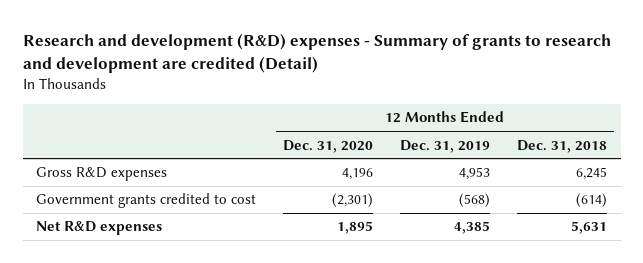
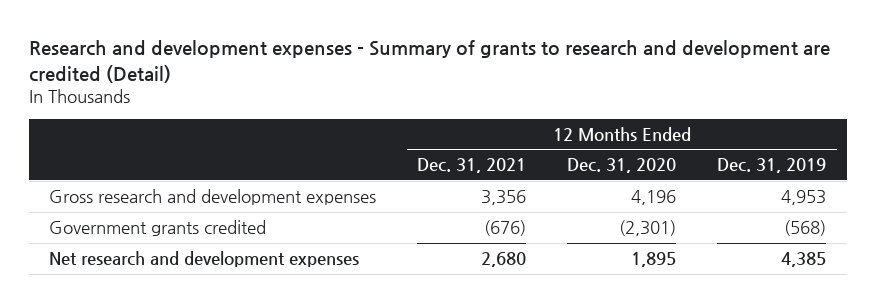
- Research and development (R&D) expenses - Summary of grants to research and development are credited (Detail)
+ Research and development expenses - Summary of grants to research and development are credited (Detail)
- | 12 Months Ended Dec. 31, 2020 | 12 Months Ended Dec. 31, 2019 | 12 Months Ended Dec. 31, 2018
+ | 12 Months Ended Dec. 31, 2021 | 12 Months Ended Dec. 31, 2020 | 12 Months Ended Dec. 31, 2019
- Gross R&D expenses | 4,196 | 4,953 | 6,245
- Government grants credited to cost | (2,301) | (568) | (614)
- Net R&D expenses | 1,895 | 4,385 | 5,631
+ Gross research and development expenses | 3,356 | 4,196 | 4,953
+ Government grants credited | (676) | (2,301) | (568)
+ Net research and development expenses | 2,680 | 1,895 | 4,385

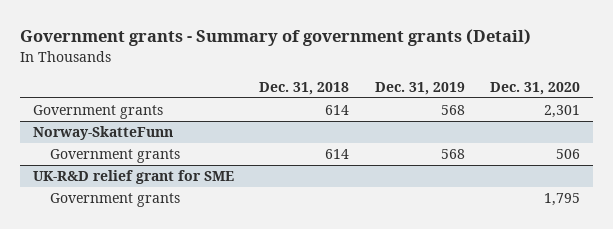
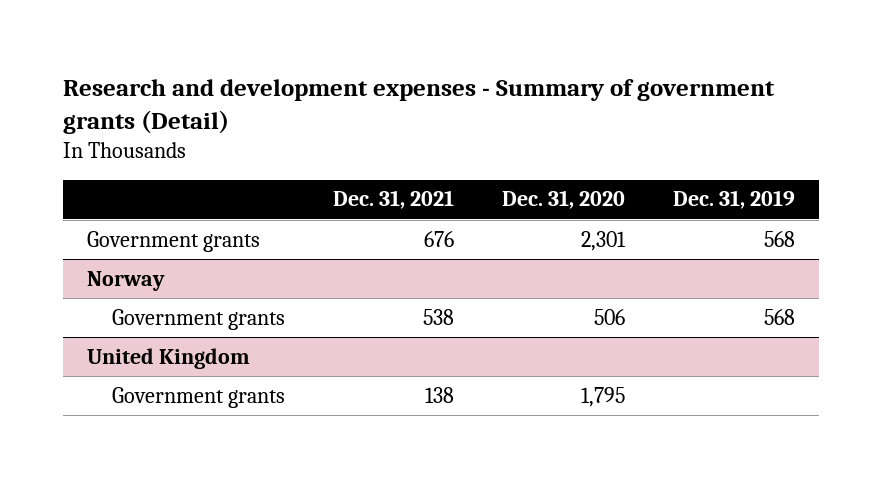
- Government grants - Summary of government grants (Detail)
+ Research and development expenses - Summary of government grants (Detail)
- | Dec. 31, 2018 | Dec. 31, 2019 | Dec. 31, 2020
+ | Dec. 31, 2021 | Dec. 31, 2020 | Dec. 31, 2019
- Norway-SkatteFunn
+ Norway
- UK-R&D relief grant for SME
+ United Kingdom

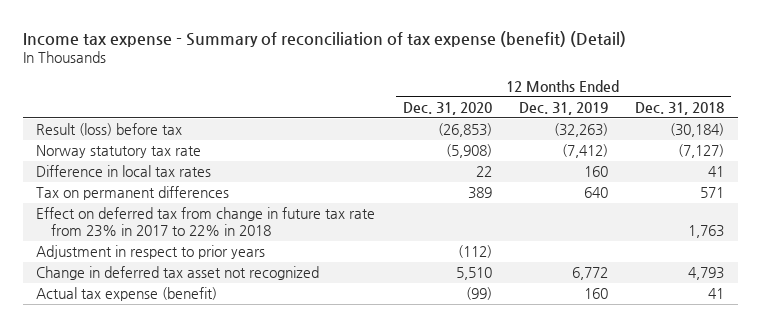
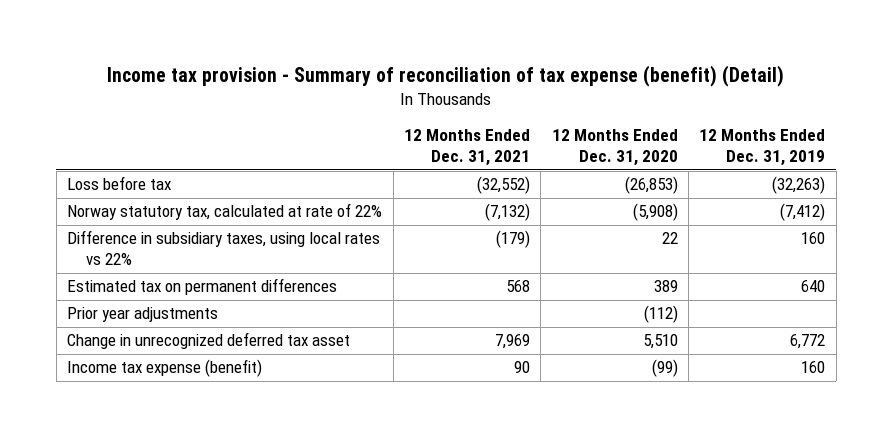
- Income tax expense - Summary of reconciliation of tax expense (benefit) (Detail)
+ Income tax provision - Summary of reconciliation of tax expense (benefit) (Detail)
- | 12 Months Ended Dec. 31, 2020 | 12 Months Ended Dec. 31, 2019 | 12 Months Ended Dec. 31, 2018
+ | 12 Months Ended Dec. 31, 2021 | 12 Months Ended Dec. 31, 2020 | 12 Months Ended Dec. 31, 2019
- Result (loss) before tax | (26,853) | (32,263) | (30,184)
- Norway statutory tax rate | (5,908) | (7,412) | (7,127)
- Difference in local tax rates | 22 | 160 | 41
- Tax on permanent differences | 389 | 640 | 571
- Effect on deferred tax from change in future tax rate from 23% in 2017 to 22% in 2018 | | | 1,763
- Adjustment in respect to prior years | (112) | |
- Change in deferred tax asset not recognized | 5,510 | 6,772 | 4,793
- Actual tax expense (benefit) | (99) | 160 | 41
+ Loss before tax | (32,552) | (26,853) | (32,263)
+ Norway statutory tax, calculated at rate of 22% | (7,132) | (5,908) | (7,412)
+ Difference in subsidiary taxes, using local rates vs 22% | (179) | 22 | 160
+ Estimated tax on permanent differences | 568 | 389 | 640
+ Prior year adjustments | | (112) |
+ Change in unrecognized deferred tax asset | 7,969 | 5,510 | 6,772
+ Income tax expense (benefit) | 90 | (99) | 160

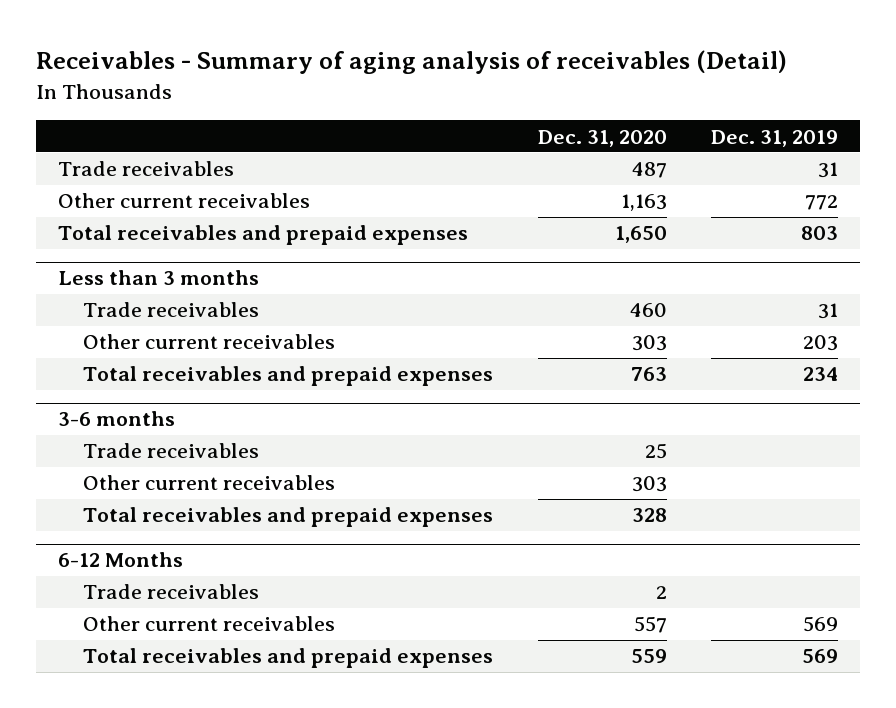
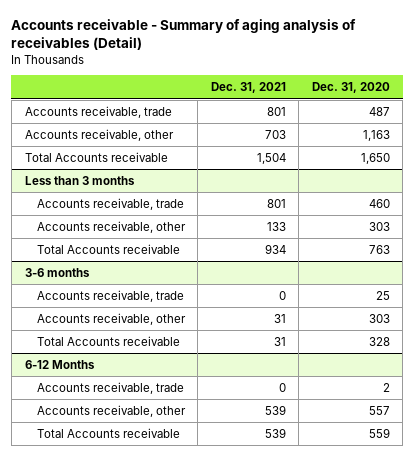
- Receivables - Summary of aging analysis of receivables (Detail)
+ Accounts receivable - Summary of aging analysis of receivables (Detail)
- | Dec. 31, 2020 | Dec. 31, 2019
+ | Dec. 31, 2021 | Dec. 31, 2020
- Trade receivables | 487 | 31
- Other current receivables | 1,163 | 772
- Total receivables and prepaid expenses | 1,650 | 803
+ Accounts receivable, trade | 801 | 487
+ Accounts receivable, other | 703 | 1,163
+ Total Accounts receivable | 1,504 | 1,650
@ Less than 3 months
- Trade receivables | 460 | 31
- Other current receivables | 303 | 203
- Total receivables and prepaid expenses | 763 | 234
+ Accounts receivable, trade | 801 | 460
+ Accounts receivable, other | 133 | 303
+ Total Accounts receivable | 934 | 763
@ 3-6 months
- Trade receivables | 25 |
- Other current receivables | 303 |
- Total receivables and prepaid expenses | 328 |
+ Accounts receivable, trade | 0 | 25
+ Accounts receivable, other | 31 | 303
+ Total Accounts receivable | 31 | 328
@ 6-12 Months
- Trade receivables | 2 |
- Other current receivables | 557 | 569
- Total receivables and prepaid expenses | 559 | 569
+ Accounts receivable, trade | 0 | 2
+ Accounts receivable, other | 539 | 557
+ Total Accounts receivable | 539 | 559

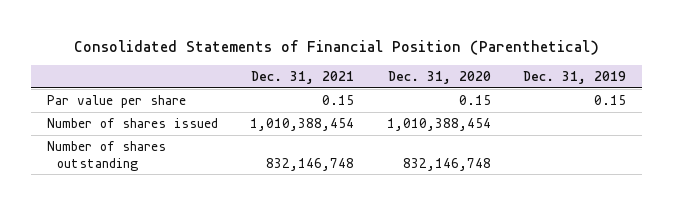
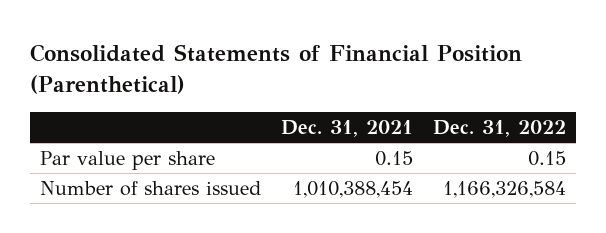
- | Dec. 31, 2021 | Dec. 31, 2020 | Dec. 31, 2019
+ | Dec. 31, 2021 | Dec. 31, 2022
- Number of shares outstanding | 832,146,748 | 832,146,748 |

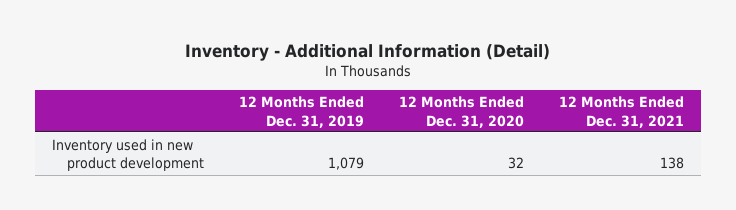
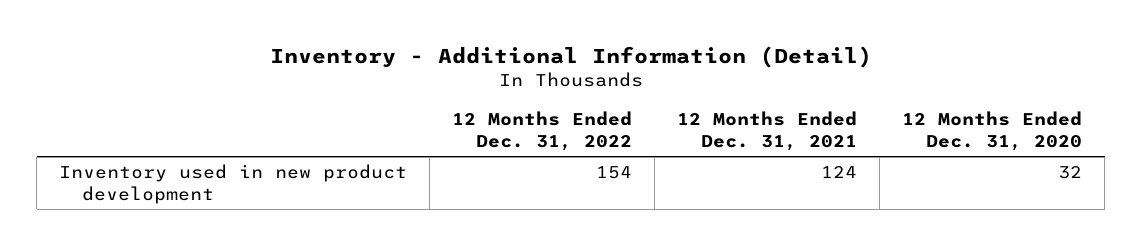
- | 12 Months Ended Dec. 31, 2019 | 12 Months Ended Dec. 31, 2020 | 12 Months Ended Dec. 31, 2021
+ | 12 Months Ended Dec. 31, 2022 | 12 Months Ended Dec. 31, 2021 | 12 Months Ended Dec. 31, 2020
- Inventory used in new product development | 1,079 | 32 | 138
+ Inventory used in new product development | 154 | 124 | 32

